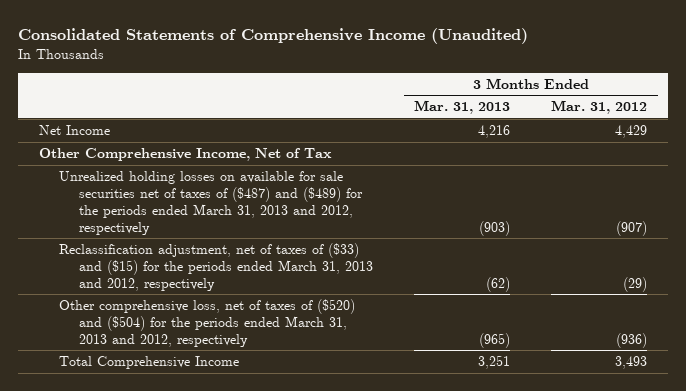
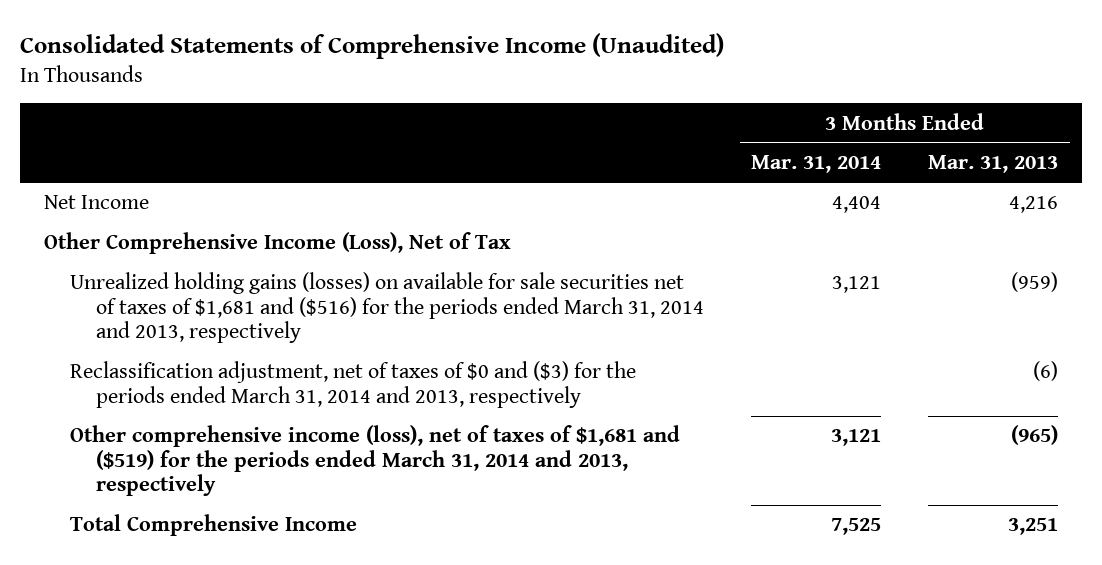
- | 3 Months Ended Mar. 31, 2013 | 3 Months Ended Mar. 31, 2012
+ | 3 Months Ended Mar. 31, 2014 | 3 Months Ended Mar. 31, 2013
- Other Comprehensive Income, Net of Tax
- Unrealized holding losses on available for sale securities net of taxes of ($487) and ($489) for the periods ended March 31, 2013 and 2012, respectively | (903) | (907)
- Reclassification adjustment, net of taxes of ($33) and ($15) for the periods ended March 31, 2013 and 2012, respectively | (62) | (29)
- Other comprehensive loss, net of taxes of ($520) and ($504) for the periods ended March 31, 2013 and 2012, respectively | (965) | (936)
+ Other Comprehensive Income (Loss), Net of Tax
+ Unrealized holding gains (losses) on available for sale securities net of taxes of $1,681 and ($516) for the periods ended March 31, 2014 and 2013, respectively | 3,121 | (959)
+ Reclassification adjustment, net of taxes of $0 and ($3) for the periods ended March 31, 2014 and 2013, respectively | | (6)
+ Other comprehensive income (loss), net of taxes of $1,681 and ($519) for the periods ended March 31, 2014 and 2013, respectively | 3,121 | (965)

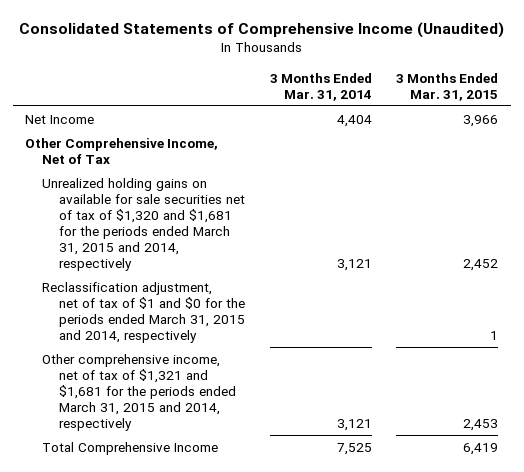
- | 3 Months Ended Mar. 31, 2014 | 3 Months Ended Mar. 31, 2013
+ | 3 Months Ended Mar. 31, 2014 | 3 Months Ended Mar. 31, 2015
- Other Comprehensive Income (Loss), Net of Tax
- Unrealized holding gains (losses) on available for sale securities net of taxes of $1,681 and ($516) for the periods ended March 31, 2014 and 2013, respectively | 3,121 | (959)
- Reclassification adjustment, net of taxes of $0 and ($3) for the periods ended March 31, 2014 and 2013, respectively | | (6)
- Other comprehensive income (loss), net of taxes of $1,681 and ($519) for the periods ended March 31, 2014 and 2013, respectively | 3,121 | (965)
+ Other Comprehensive Income, Net of Tax
+ Unrealized holding gains on available for sale securities net of tax of $1,320 and $1,681 for the periods ended March 31, 2015 and 2014, respectively | 3,121 | 2,452
+ Reclassification adjustment, net of tax of $1 and $0 for the periods ended March 31, 2015 and 2014, respectively | | 1
+ Other comprehensive income, net of tax of $1,321 and $1,681 for the periods ended March 31, 2015 and 2014, respectively | 3,121 | 2,453

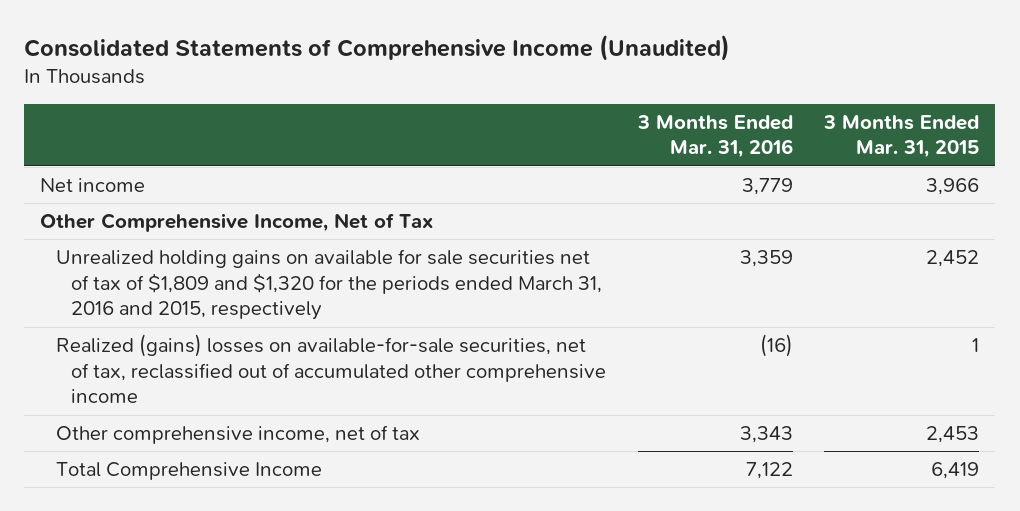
- | 3 Months Ended Mar. 31, 2014 | 3 Months Ended Mar. 31, 2015
+ | 3 Months Ended Mar. 31, 2016 | 3 Months Ended Mar. 31, 2015
- Net Income | 4,404 | 3,966
+ Net income | 3,779 | 3,966
- Unrealized holding gains on available for sale securities net of tax of $1,320 and $1,681 for the periods ended March 31, 2015 and 2014, respectively | 3,121 | 2,452
- Reclassification adjustment, net of tax of $1 and $0 for the periods ended March 31, 2015 and 2014, respectively | | 1
- Other comprehensive income, net of tax of $1,321 and $1,681 for the periods ended March 31, 2015 and 2014, respectively | 3,121 | 2,453
+ Unrealized holding gains on available for sale securities net of tax of $1,809 and $1,320 for the periods ended March 31, 2016 and 2015, respectively | 3,359 | 2,452
+ Realized (gains) losses on available-for-sale securities, net of tax, reclassified out of accumulated other comprehensive income | (16) | 1
+ Other comprehensive income, net of tax | 3,343 | 2,453

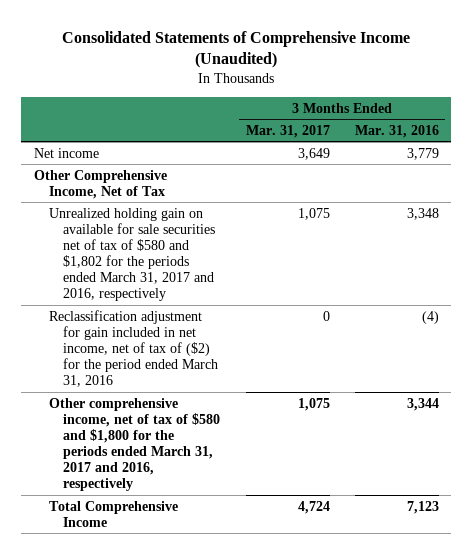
- | 3 Months Ended Mar. 31, 2016 | 3 Months Ended Mar. 31, 2015
+ | 3 Months Ended Mar. 31, 2017 | 3 Months Ended Mar. 31, 2016
- Unrealized holding gains on available for sale securities net of tax of $1,809 and $1,320 for the periods ended March 31, 2016 and 2015, respectively | 3,359 | 2,452
- Realized (gains) losses on available-for-sale securities, net of tax, reclassified out of accumulated other comprehensive income | (16) | 1
- Other comprehensive income, net of tax | 3,343 | 2,453
- Total Comprehensive Income | 7,122 | 6,419
+ Unrealized holding gain on available for sale securities net of tax of $580 and $1,802 for the periods ended March 31, 2017 and 2016, respectively | 1,075 | 3,348
+ Reclassification adjustment for gain included in net income, net of tax of ($2) for the period ended March 31, 2016 | 0 | (4)
+ Other comprehensive income, net of tax of $580 and $1,800 for the periods ended March 31, 2017 and 2016, respectively | 1,075 | 3,344
+ Total Comprehensive Income | 4,724 | 7,123

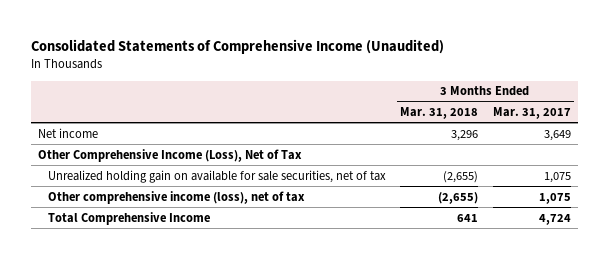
- | 3 Months Ended Mar. 31, 2017 | 3 Months Ended Mar. 31, 2016
+ | 3 Months Ended Mar. 31, 2018 | 3 Months Ended Mar. 31, 2017
- Other Comprehensive Income, Net of Tax
- Unrealized holding gain on available for sale securities net of tax of $580 and $1,802 for the periods ended March 31, 2017 and 2016, respectively | 1,075 | 3,348
- Reclassification adjustment for gain included in net income, net of tax of ($2) for the period ended March 31, 2016 | 0 | (4)
- Other comprehensive income, net of tax of $580 and $1,800 for the periods ended March 31, 2017 and 2016, respectively | 1,075 | 3,344
+ Other Comprehensive Income (Loss), Net of Tax
+ Unrealized holding gain on available for sale securities, net of tax | (2,655) | 1,075
+ Other comprehensive income (loss), net of tax | (2,655) | 1,075

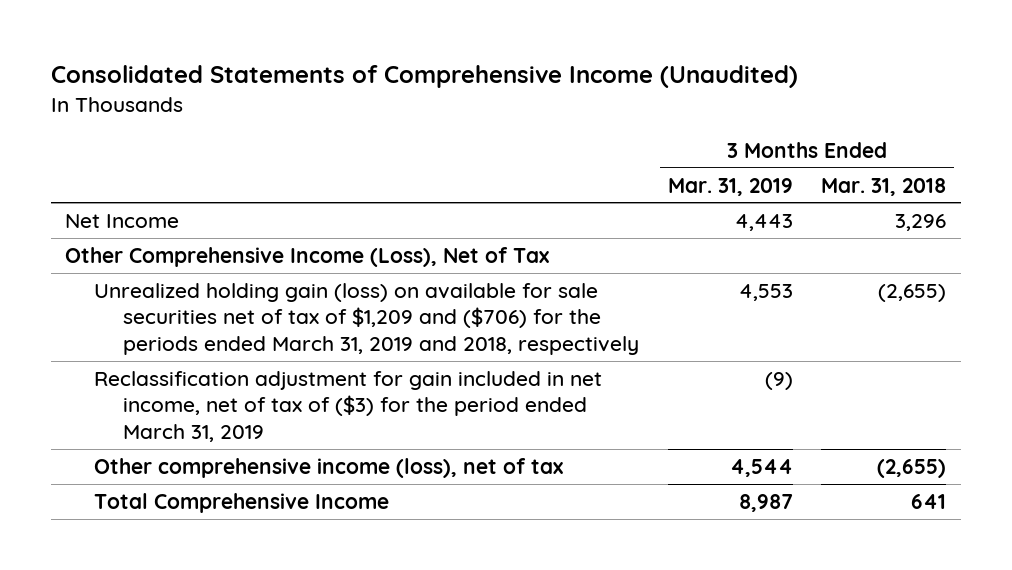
- | 3 Months Ended Mar. 31, 2018 | 3 Months Ended Mar. 31, 2017
+ | 3 Months Ended Mar. 31, 2019 | 3 Months Ended Mar. 31, 2018
- Net income | 3,296 | 3,649
+ Net Income | 4,443 | 3,296
- Unrealized holding gain on available for sale securities, net of tax | (2,655) | 1,075
+ Unrealized holding gain (loss) on available for sale securities net of tax of $1,209 and ($706) for the periods ended March 31, 2019 and 2018, respectively | 4,553 | (2,655)
+ Reclassification adjustment for gain included in net income, net of tax of ($3) for the period ended March 31, 2019 | (9) |

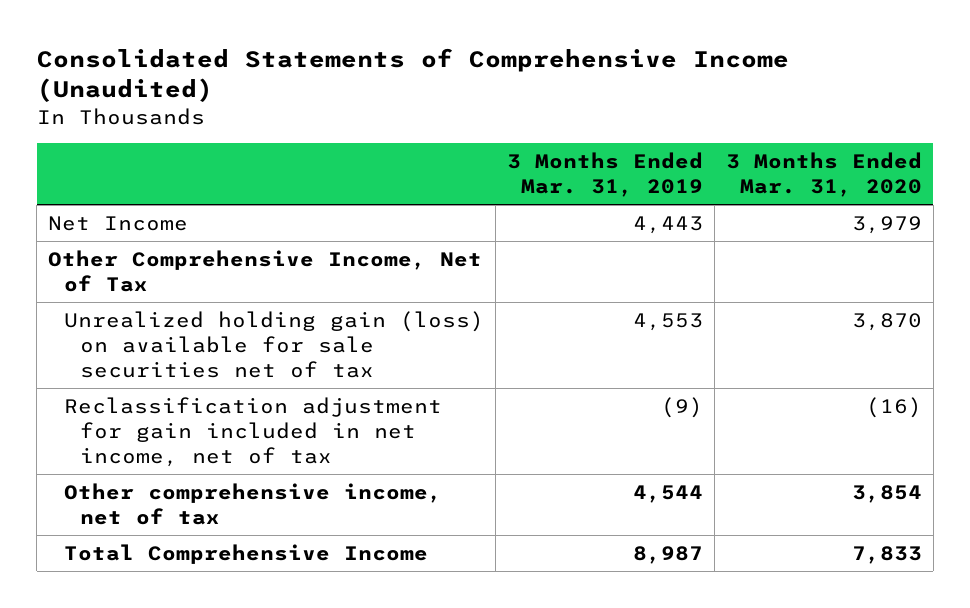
- | 3 Months Ended Mar. 31, 2019 | 3 Months Ended Mar. 31, 2018
+ | 3 Months Ended Mar. 31, 2019 | 3 Months Ended Mar. 31, 2020
- Other Comprehensive Income (Loss), Net of Tax
- Unrealized holding gain (loss) on available for sale securities net of tax of $1,209 and ($706) for the periods ended March 31, 2019 and 2018, respectively | 4,553 | (2,655)
- Reclassification adjustment for gain included in net income, net of tax of ($3) for the period ended March 31, 2019 | (9) |
- Other comprehensive income (loss), net of tax | 4,544 | (2,655)
+ Other Comprehensive Income, Net of Tax
+ Unrealized holding gain (loss) on available for sale securities net of tax | 4,553 | 3,870
+ Reclassification adjustment for gain included in net income, net of tax | (9) | (16)
+ Other comprehensive income, net of tax | 4,544 | 3,854

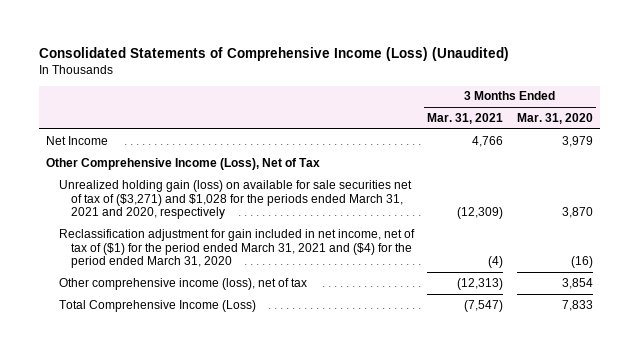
- Consolidated Statements of Comprehensive Income (Unaudited)
+ Consolidated Statements of Comprehensive Income (Loss) (Unaudited)
- | 3 Months Ended Mar. 31, 2019 | 3 Months Ended Mar. 31, 2020
+ | 3 Months Ended Mar. 31, 2021 | 3 Months Ended Mar. 31, 2020
- Other Comprehensive Income, Net of Tax
- Unrealized holding gain (loss) on available for sale securities net of tax | 4,553 | 3,870
- Reclassification adjustment for gain included in net income, net of tax | (9) | (16)
- Other comprehensive income, net of tax | 4,544 | 3,854
- Total Comprehensive Income | 8,987 | 7,833
+ Other Comprehensive Income (Loss), Net of Tax
+ Unrealized holding gain (loss) on available for sale securities net of tax of ($3,271) and $1,028 for the periods ended March 31, 2021 and 2020, respectively | (12,309) | 3,870
+ Reclassification adjustment for gain included in net income, net of tax of ($1) for the period ended March 31, 2021 and ($4) for the period ended March 31, 2020 | (4) | (16)
+ Other comprehensive income (loss), net of tax | (12,313) | 3,854
+ Total Comprehensive Income (Loss) | (7,547) | 7,833

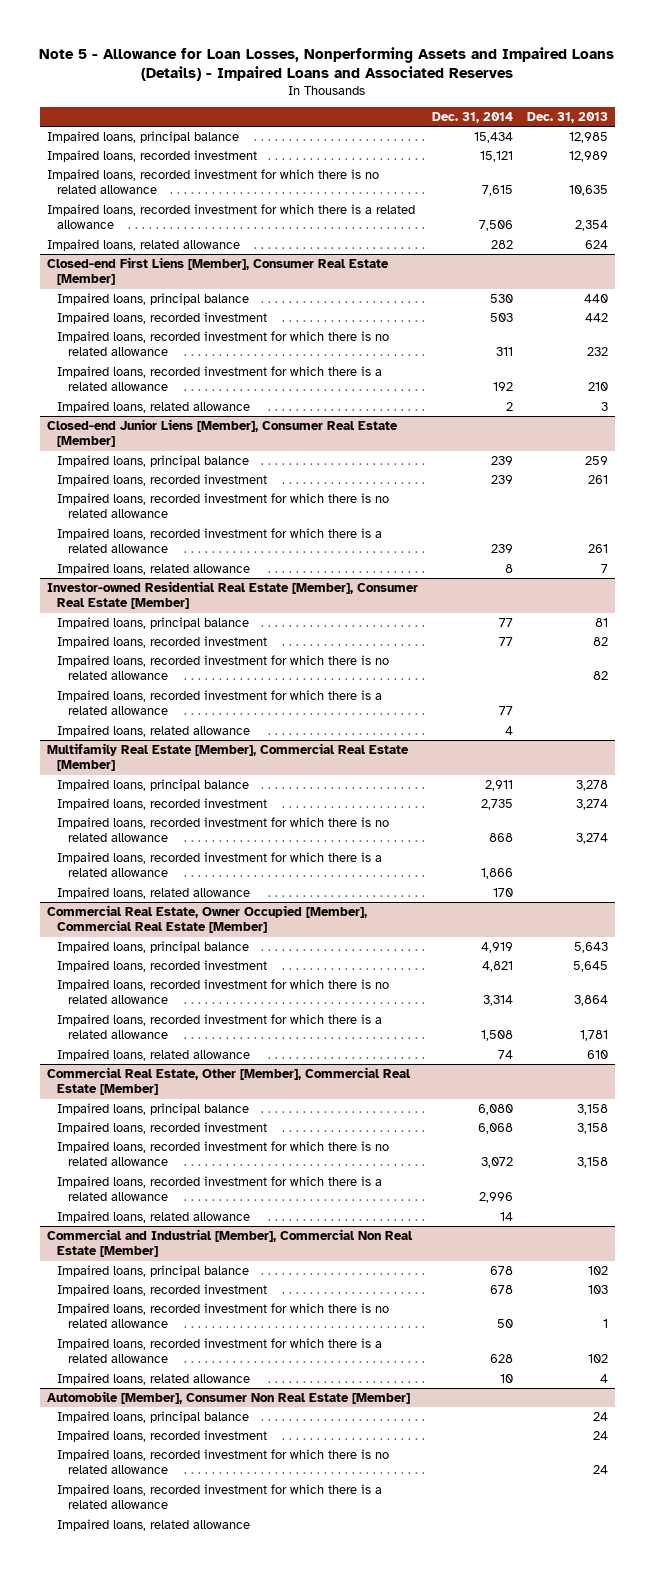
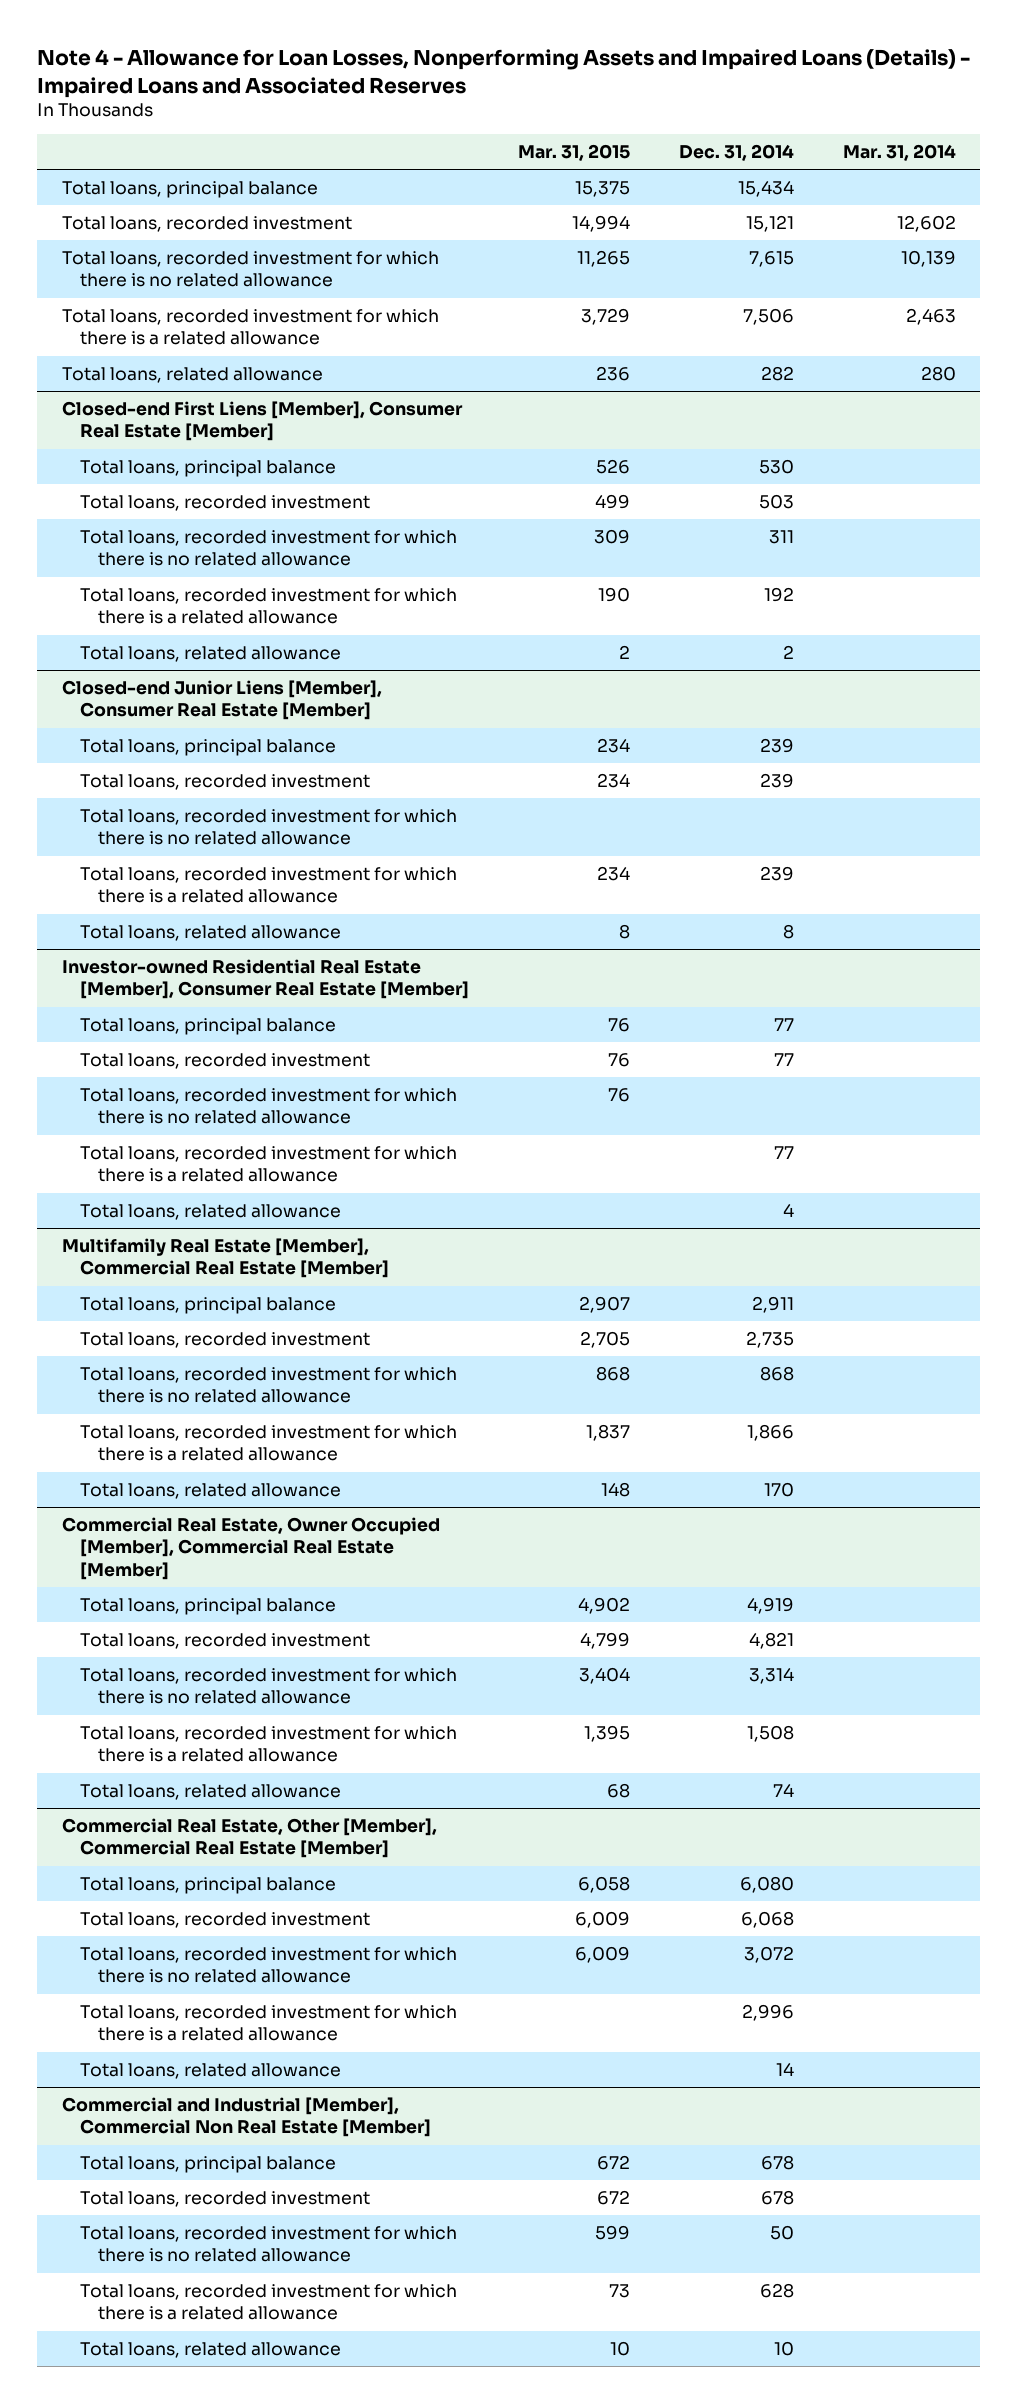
- Note 5 - Allowance for Loan Losses, Nonperforming Assets and Impaired Loans (Details) - Impaired Loans and Associated Reserves
+ Note 4 - Allowance for Loan Losses, Nonperforming Assets and Impaired Loans (Details) - Impaired Loans and Associated Reserves
- | Dec. 31, 2014 | Dec. 31, 2013
+ | Mar. 31, 2015 | Dec. 31, 2014 | Mar. 31, 2014
- Impaired loans, principal balance | 15,434 | 12,985
- Impaired loans, recorded investment | 15,121 | 12,989
- Impaired loans, recorded investment for which there is no related allowance | 7,615 | 10,635
- Impaired loans, recorded investment for which there is a related allowance | 7,506 | 2,354
- Impaired loans, related allowance | 282 | 624
+ Total loans, principal balance | 15,375 | 15,434 |
+ Total loans, recorded investment | 14,994 | 15,121 | 12,602
+ Total loans, recorded investment for which there is no related allowance | 11,265 | 7,615 | 10,139
+ Total loans, recorded investment for which there is a related allowance | 3,729 | 7,506 | 2,463
+ Total loans, related allowance | 236 | 282 | 280
@ Closed-end First Liens [Member], Consumer Real Estate [Member]
- Impaired loans, principal balance | 530 | 440
- Impaired loans, recorded investment | 503 | 442
- Impaired loans, recorded investment for which there is no related allowance | 311 | 232
- Impaired loans, recorded investment for which there is a related allowance | 192 | 210
- Impaired loans, related allowance | 2 | 3
+ Total loans, principal balance | 526 | 530 |
+ Total loans, recorded investment | 499 | 503 |
+ Total loans, recorded investment for which there is no related allowance | 309 | 311 |
+ Total loans, recorded investment for which there is a related allowance | 190 | 192 |
+ Total loans, related allowance | 2 | 2 |
@ Closed-end Junior Liens [Member], Consumer Real Estate [Member]
- Impaired loans, principal balance | 239 | 259
- Impaired loans, recorded investment | 239 | 261
- Impaired loans, recorded investment for which there is no related allowance
- Impaired loans, recorded investment for which there is a related allowance | 239 | 261
- Impaired loans, related allowance | 8 | 7
+ Total loans, principal balance | 234 | 239 |
+ Total loans, recorded investment | 234 | 239 |
+ Total loans, recorded investment for which there is no related allowance
+ Total loans, recorded investment for which there is a related allowance | 234 | 239 |
+ Total loans, related allowance | 8 | 8 |
@ Investor-owned Residential Real Estate [Member], Consumer Real Estate [Member]
- Impaired loans, principal balance | 77 | 81
- Impaired loans, recorded investment | 77 | 82
- Impaired loans, recorded investment for which there is no related allowance | | 82
- Impaired loans, recorded investment for which there is a related allowance | 77 |
- Impaired loans, related allowance | 4 |
+ Total loans, principal balance | 76 | 77 |
+ Total loans, recorded investment | 76 | 77 |
+ Total loans, recorded investment for which there is no related allowance | 76 | |
+ Total loans, recorded investment for which there is a related allowance | | 77 |
+ Total loans, related allowance | | 4 |
@ Multifamily Real Estate [Member], Commercial Real Estate [Member]
- Impaired loans, principal balance | 2,911 | 3,278
- Impaired loans, recorded investment | 2,735 | 3,274
- Impaired loans, recorded investment for which there is no related allowance | 868 | 3,274
- Impaired loans, recorded investment for which there is a related allowance | 1,866 |
- Impaired loans, related allowance | 170 |
+ Total loans, principal balance | 2,907 | 2,911 |
+ Total loans, recorded investment | 2,705 | 2,735 |
+ Total loans, recorded investment for which there is no related allowance | 868 | 868 |
+ Total loans, recorded investment for which there is a related allowance | 1,837 | 1,866 |
+ Total loans, related allowance | 148 | 170 |
@ Commercial Real Estate, Owner Occupied [Member], Commercial Real Estate [Member]
- Impaired loans, principal balance | 4,919 | 5,643
- Impaired loans, recorded investment | 4,821 | 5,645
- Impaired loans, recorded investment for which there is no related allowance | 3,314 | 3,864
- Impaired loans, recorded investment for which there is a related allowance | 1,508 | 1,781
- Impaired loans, related allowance | 74 | 610
+ Total loans, principal balance | 4,902 | 4,919 |
+ Total loans, recorded investment | 4,799 | 4,821 |
+ Total loans, recorded investment for which there is no related allowance | 3,404 | 3,314 |
+ Total loans, recorded investment for which there is a related allowance | 1,395 | 1,508 |
+ Total loans, related allowance | 68 | 74 |
@ Commercial Real Estate, Other [Member], Commercial Real Estate [Member]
- Impaired loans, principal balance | 6,080 | 3,158
- Impaired loans, recorded investment | 6,068 | 3,158
- Impaired loans, recorded investment for which there is no related allowance | 3,072 | 3,158
- Impaired loans, recorded investment for which there is a related allowance | 2,996 |
- Impaired loans, related allowance | 14 |
+ Total loans, principal balance | 6,058 | 6,080 |
+ Total loans, recorded investment | 6,009 | 6,068 |
+ Total loans, recorded investment for which there is no related allowance | 6,009 | 3,072 |
+ Total loans, recorded investment for which there is a related allowance | | 2,996 |
+ Total loans, related allowance | | 14 |
@ Commercial and Industrial [Member], Commercial Non Real Estate [Member]
- Impaired loans, principal balance | 678 | 102
- Impaired loans, recorded investment | 678 | 103
- Impaired loans, recorded investment for which there is no related allowance | 50 | 1
- Impaired loans, recorded investment for which there is a related allowance | 628 | 102
- Impaired loans, related allowance | 10 | 4
- Automobile [Member], Consumer Non Real Estate [Member]
- Impaired loans, principal balance | | 24
- Impaired loans, recorded investment | | 24
- Impaired loans, recorded investment for which there is no related allowance | | 24
- Impaired loans, recorded investment for which there is a related allowance
- Impaired loans, related allowance
@ Commercial and Industrial [Member], Commercial Non Real Estate [Member]
+ Total loans, principal balance | 672 | 678 |
+ Total loans, recorded investment | 672 | 678 |
+ Total loans, recorded investment for which there is no related allowance | 599 | 50 |
+ Total loans, recorded investment for which there is a related allowance | 73 | 628 |
+ Total loans, related allowance | 10 | 10 |

